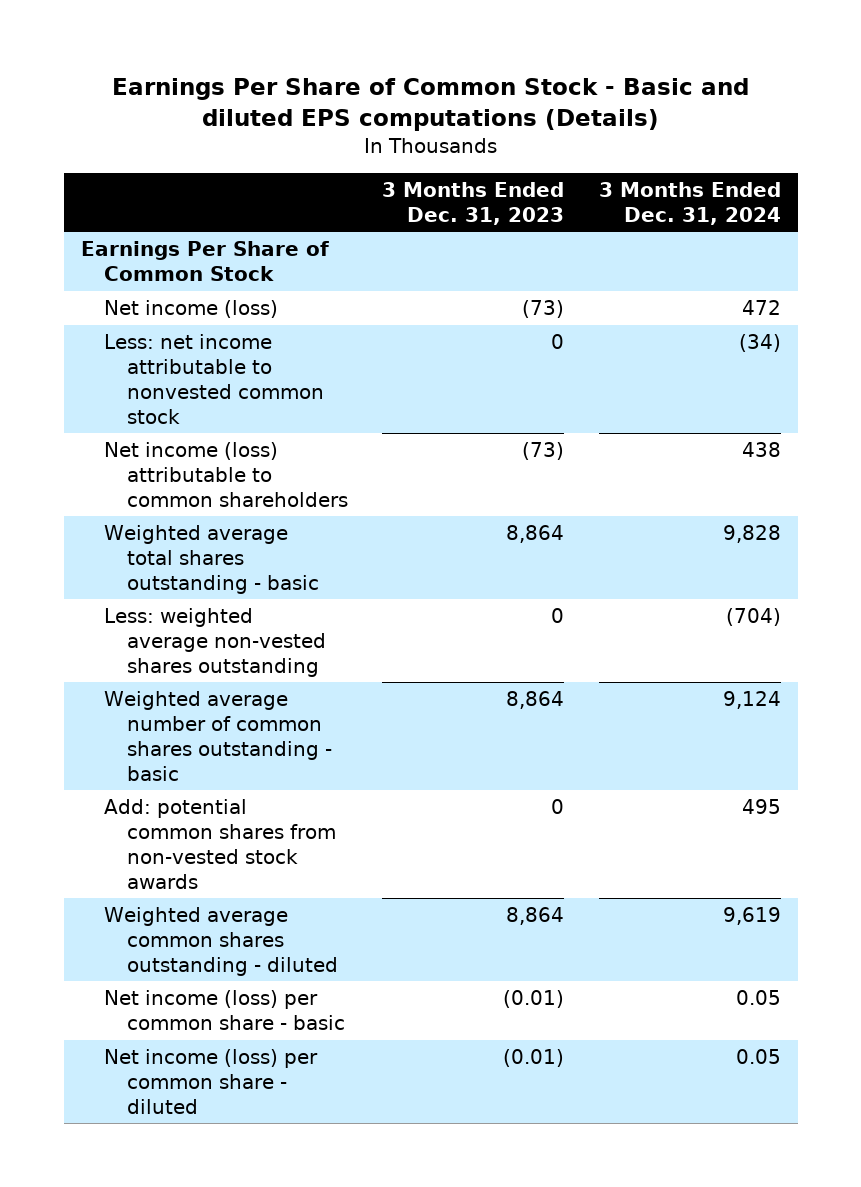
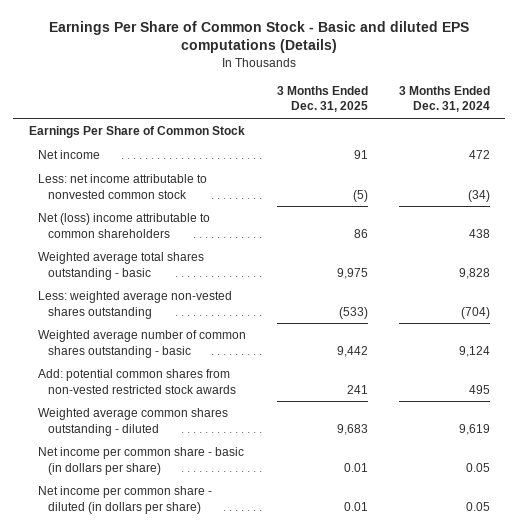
- | 3 Months Ended Dec. 31, 2023 | 3 Months Ended Dec. 31, 2024
+ | 3 Months Ended Dec. 31, 2025 | 3 Months Ended Dec. 31, 2024
- Net income (loss) | (73) | 472
+ Net income | 91 | 472
- Net income (loss) attributable to common shareholders | (73) | 438
+ Net (loss) income attributable to common shareholders | 86 | 438
- Add: potential common shares from non-vested stock awards | 0 | 495
+ Add: potential common shares from non-vested restricted stock awards | 241 | 495
- Net income (loss) per common share - basic | (0.01) | 0.05
- Net income (loss) per common share - diluted | (0.01) | 0.05
+ Net income per common share - basic (in dollars per share) | 0.01 | 0.05
+ Net income per common share - diluted (in dollars per share) | 0.01 | 0.05

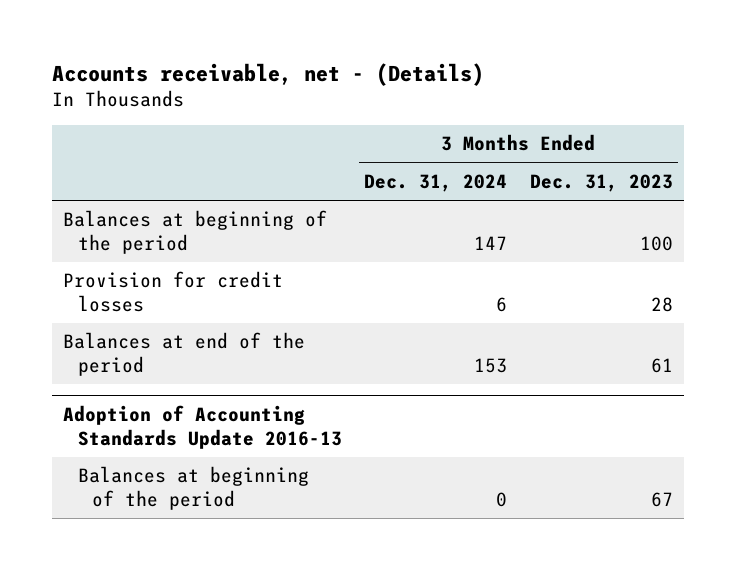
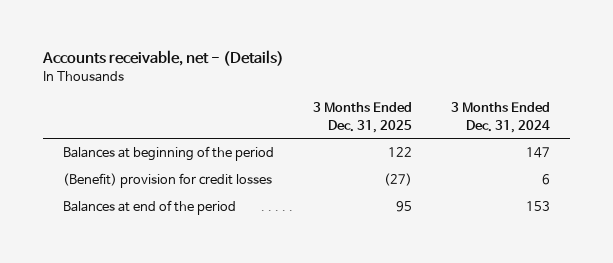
- | 3 Months Ended Dec. 31, 2024 | 3 Months Ended Dec. 31, 2023
+ | 3 Months Ended Dec. 31, 2025 | 3 Months Ended Dec. 31, 2024
- Provision for credit losses | 6 | 28
+ (Benefit) provision for credit losses | (27) | 6
- Adoption of Accounting Standards Update 2016-13
- Balances at beginning of the period | 0 | 67

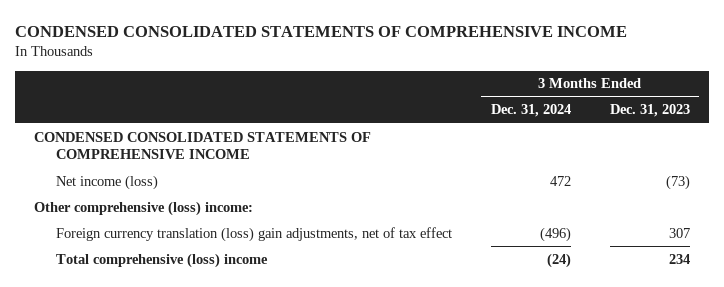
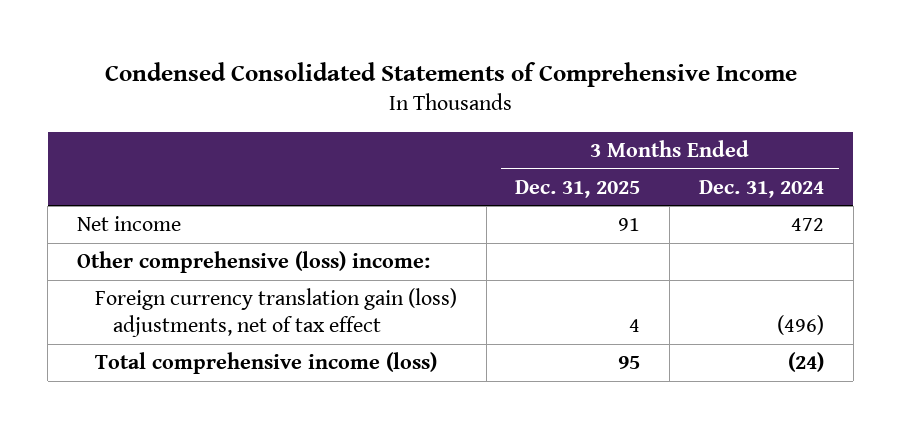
- CONDENSED CONSOLIDATED STATEMENTS OF COMPREHENSIVE INCOME
+ Condensed Consolidated Statements of Comprehensive Income
- | 3 Months Ended Dec. 31, 2024 | 3 Months Ended Dec. 31, 2023
+ | 3 Months Ended Dec. 31, 2025 | 3 Months Ended Dec. 31, 2024
- CONDENSED CONSOLIDATED STATEMENTS OF COMPREHENSIVE INCOME
- Net income (loss) | 472 | (73)
+ Net income | 91 | 472
- Foreign currency translation (loss) gain adjustments, net of tax effect | (496) | 307
- Total comprehensive (loss) income | (24) | 234
+ Foreign currency translation gain (loss) adjustments, net of tax effect | 4 | (496)
+ Total comprehensive income (loss) | 95 | (24)

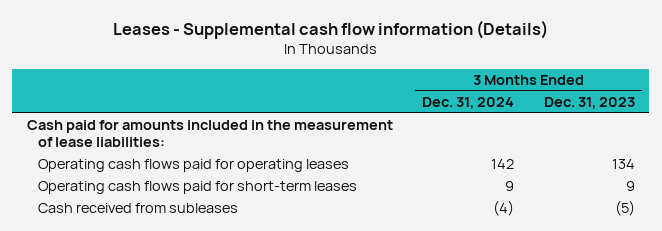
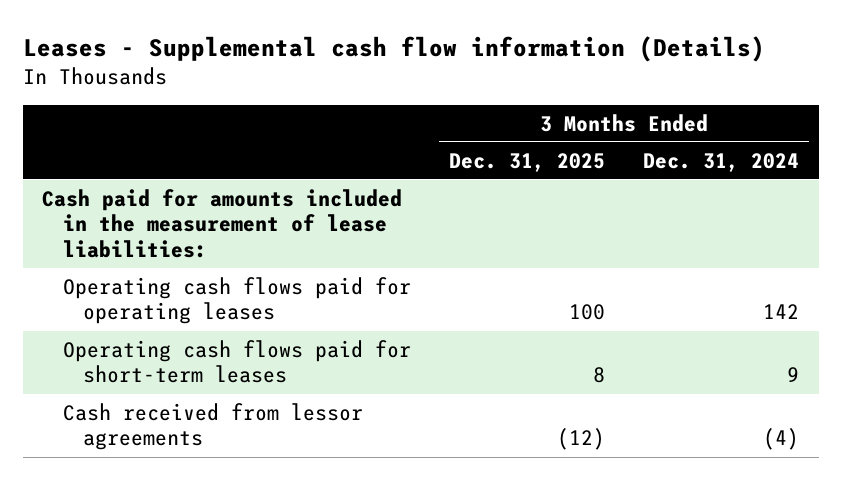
- | 3 Months Ended Dec. 31, 2024 | 3 Months Ended Dec. 31, 2023
+ | 3 Months Ended Dec. 31, 2025 | 3 Months Ended Dec. 31, 2024
- Cash received from subleases | (4) | (5)
+ Cash received from lessor agreements | (12) | (4)

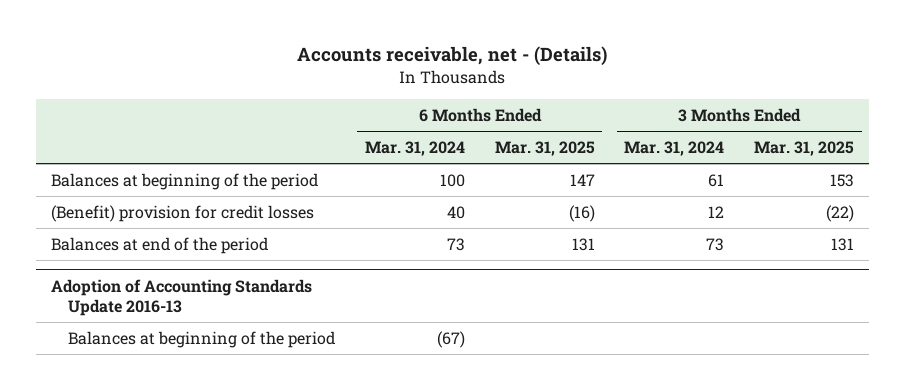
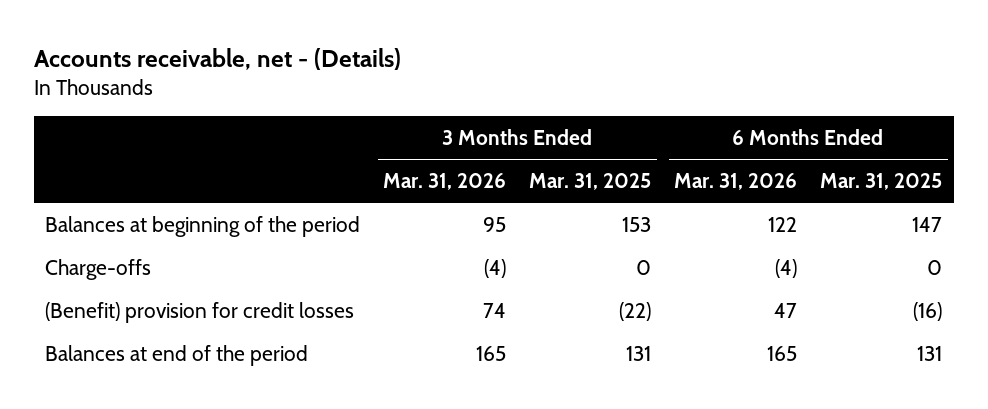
- | 6 Months Ended Mar. 31, 2024 | 6 Months Ended Mar. 31, 2025 | 3 Months Ended Mar. 31, 2024 | 3 Months Ended Mar. 31, 2025
+ | 3 Months Ended Mar. 31, 2026 | 3 Months Ended Mar. 31, 2025 | 6 Months Ended Mar. 31, 2026 | 6 Months Ended Mar. 31, 2025
+ Charge-offs | (4) | 0 | (4) | 0
- Adoption of Accounting Standards Update 2016-13
- Balances at beginning of the period | (67) | | |

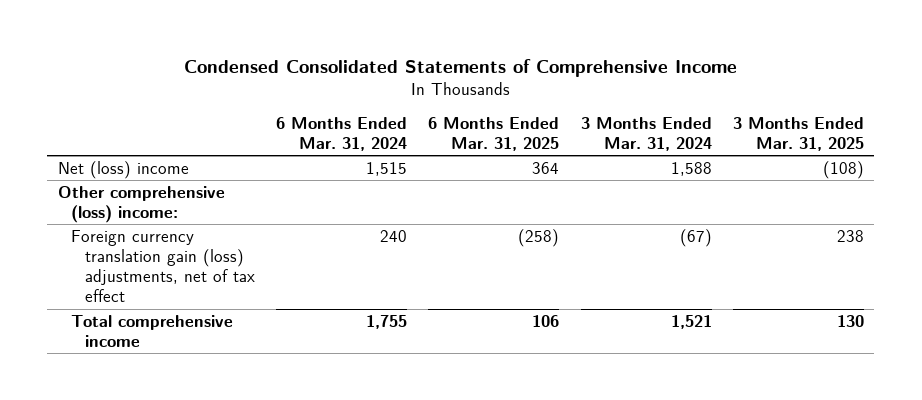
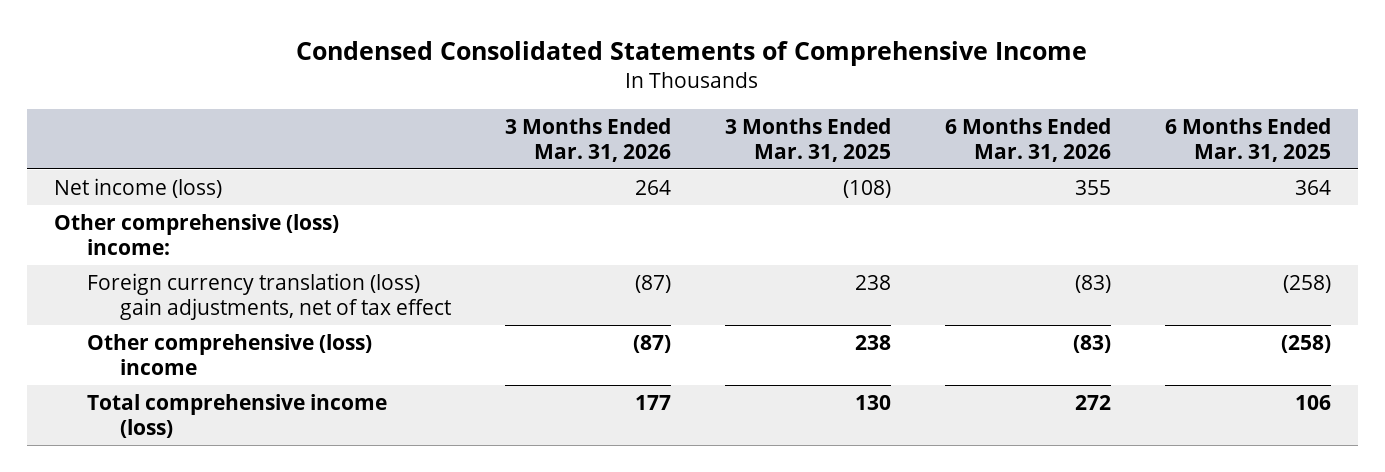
- | 6 Months Ended Mar. 31, 2024 | 6 Months Ended Mar. 31, 2025 | 3 Months Ended Mar. 31, 2024 | 3 Months Ended Mar. 31, 2025
+ | 3 Months Ended Mar. 31, 2026 | 3 Months Ended Mar. 31, 2025 | 6 Months Ended Mar. 31, 2026 | 6 Months Ended Mar. 31, 2025
- Net (loss) income | 1,515 | 364 | 1,588 | (108)
+ Net income (loss) | 264 | (108) | 355 | 364
- Foreign currency translation gain (loss) adjustments, net of tax effect | 240 | (258) | (67) | 238
- Total comprehensive income | 1,755 | 106 | 1,521 | 130
+ Foreign currency translation (loss) gain adjustments, net of tax effect | (87) | 238 | (83) | (258)
+ Other comprehensive (loss) income | (87) | 238 | (83) | (258)
+ Total comprehensive income (loss) | 177 | 130 | 272 | 106

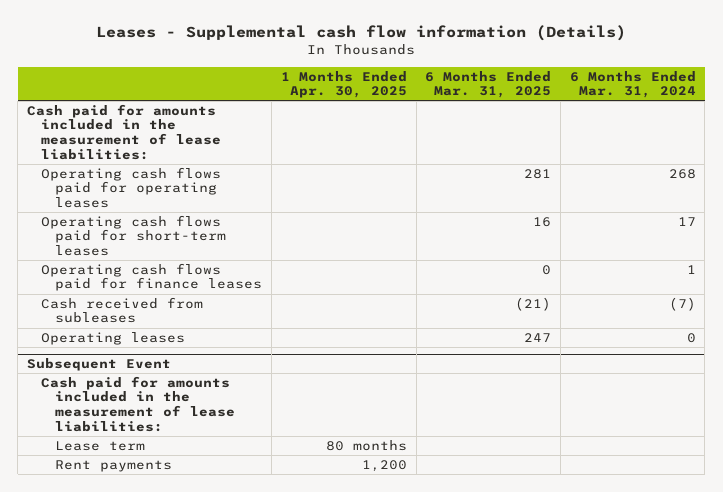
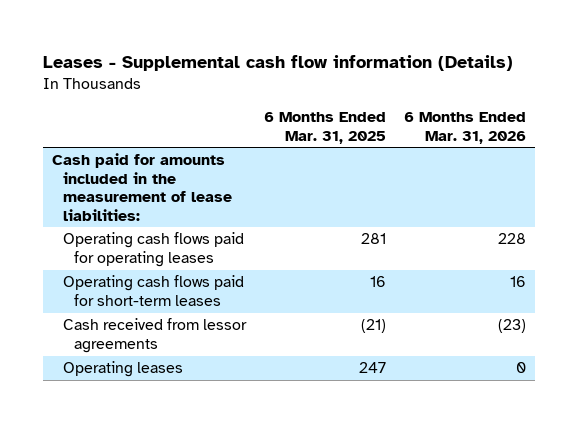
- | 1 Months Ended Apr. 30, 2025 | 6 Months Ended Mar. 31, 2025 | 6 Months Ended Mar. 31, 2024
+ | 6 Months Ended Mar. 31, 2025 | 6 Months Ended Mar. 31, 2026
- Operating cash flows paid for finance leases | | 0 | 1
- Cash received from subleases | | (21) | (7)
+ Cash received from lessor agreements | (21) | (23)
- Subsequent Event
- Cash paid for amounts included in the measurement of lease liabilities:
- Lease term | 80 months | |
- Rent payments | 1,200 | |

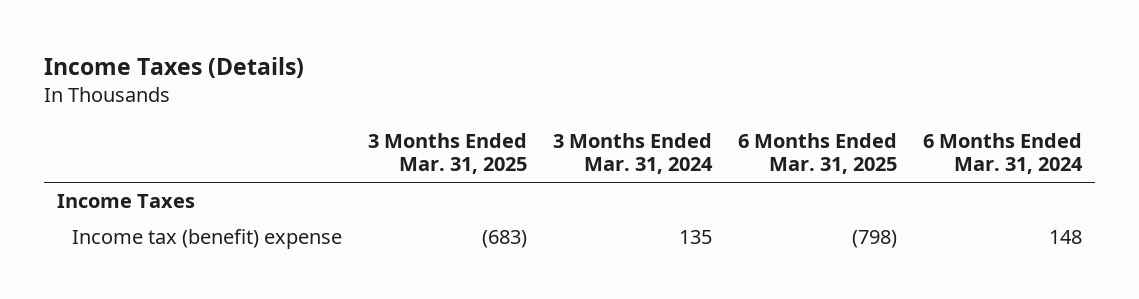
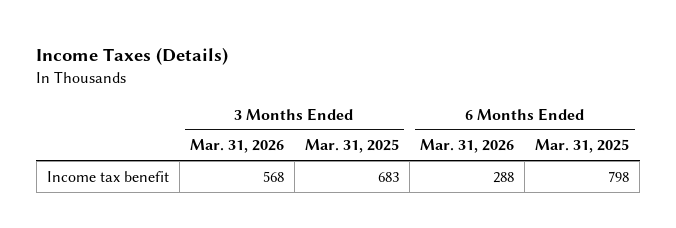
- | 3 Months Ended Mar. 31, 2025 | 3 Months Ended Mar. 31, 2024 | 6 Months Ended Mar. 31, 2025 | 6 Months Ended Mar. 31, 2024
+ | 3 Months Ended Mar. 31, 2026 | 3 Months Ended Mar. 31, 2025 | 6 Months Ended Mar. 31, 2026 | 6 Months Ended Mar. 31, 2025
- Income Taxes
- Income tax (benefit) expense | (683) | 135 | (798) | 148
+ Income tax benefit | 568 | 683 | 288 | 798

